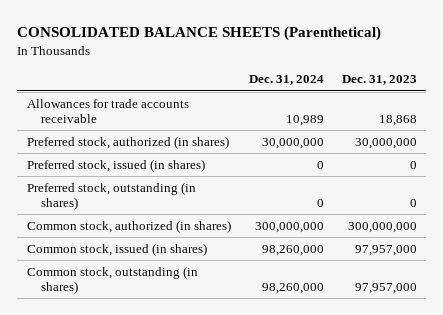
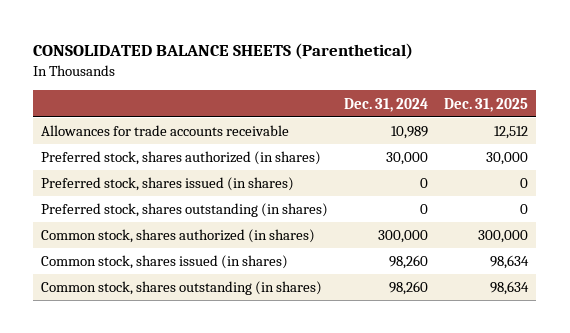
- | Dec. 31, 2024 | Dec. 31, 2023
+ | Dec. 31, 2024 | Dec. 31, 2025
- Preferred stock, authorized (in shares) | 30,000,000 | 30,000,000
- Preferred stock, issued (in shares) | 0 | 0
- Preferred stock, outstanding (in shares) | 0 | 0
- Common stock, authorized (in shares) | 300,000,000 | 300,000,000
- Common stock, issued (in shares) | 98,260,000 | 97,957,000
- Common stock, outstanding (in shares) | 98,260,000 | 97,957,000
+ Preferred stock, shares authorized (in shares) | 30,000 | 30,000
+ Preferred stock, shares issued (in shares) | 0 | 0
+ Preferred stock, shares outstanding (in shares) | 0 | 0
+ Common stock, shares authorized (in shares) | 300,000 | 300,000
+ Common stock, shares issued (in shares) | 98,260 | 98,634
+ Common stock, shares outstanding (in shares) | 98,260 | 98,634

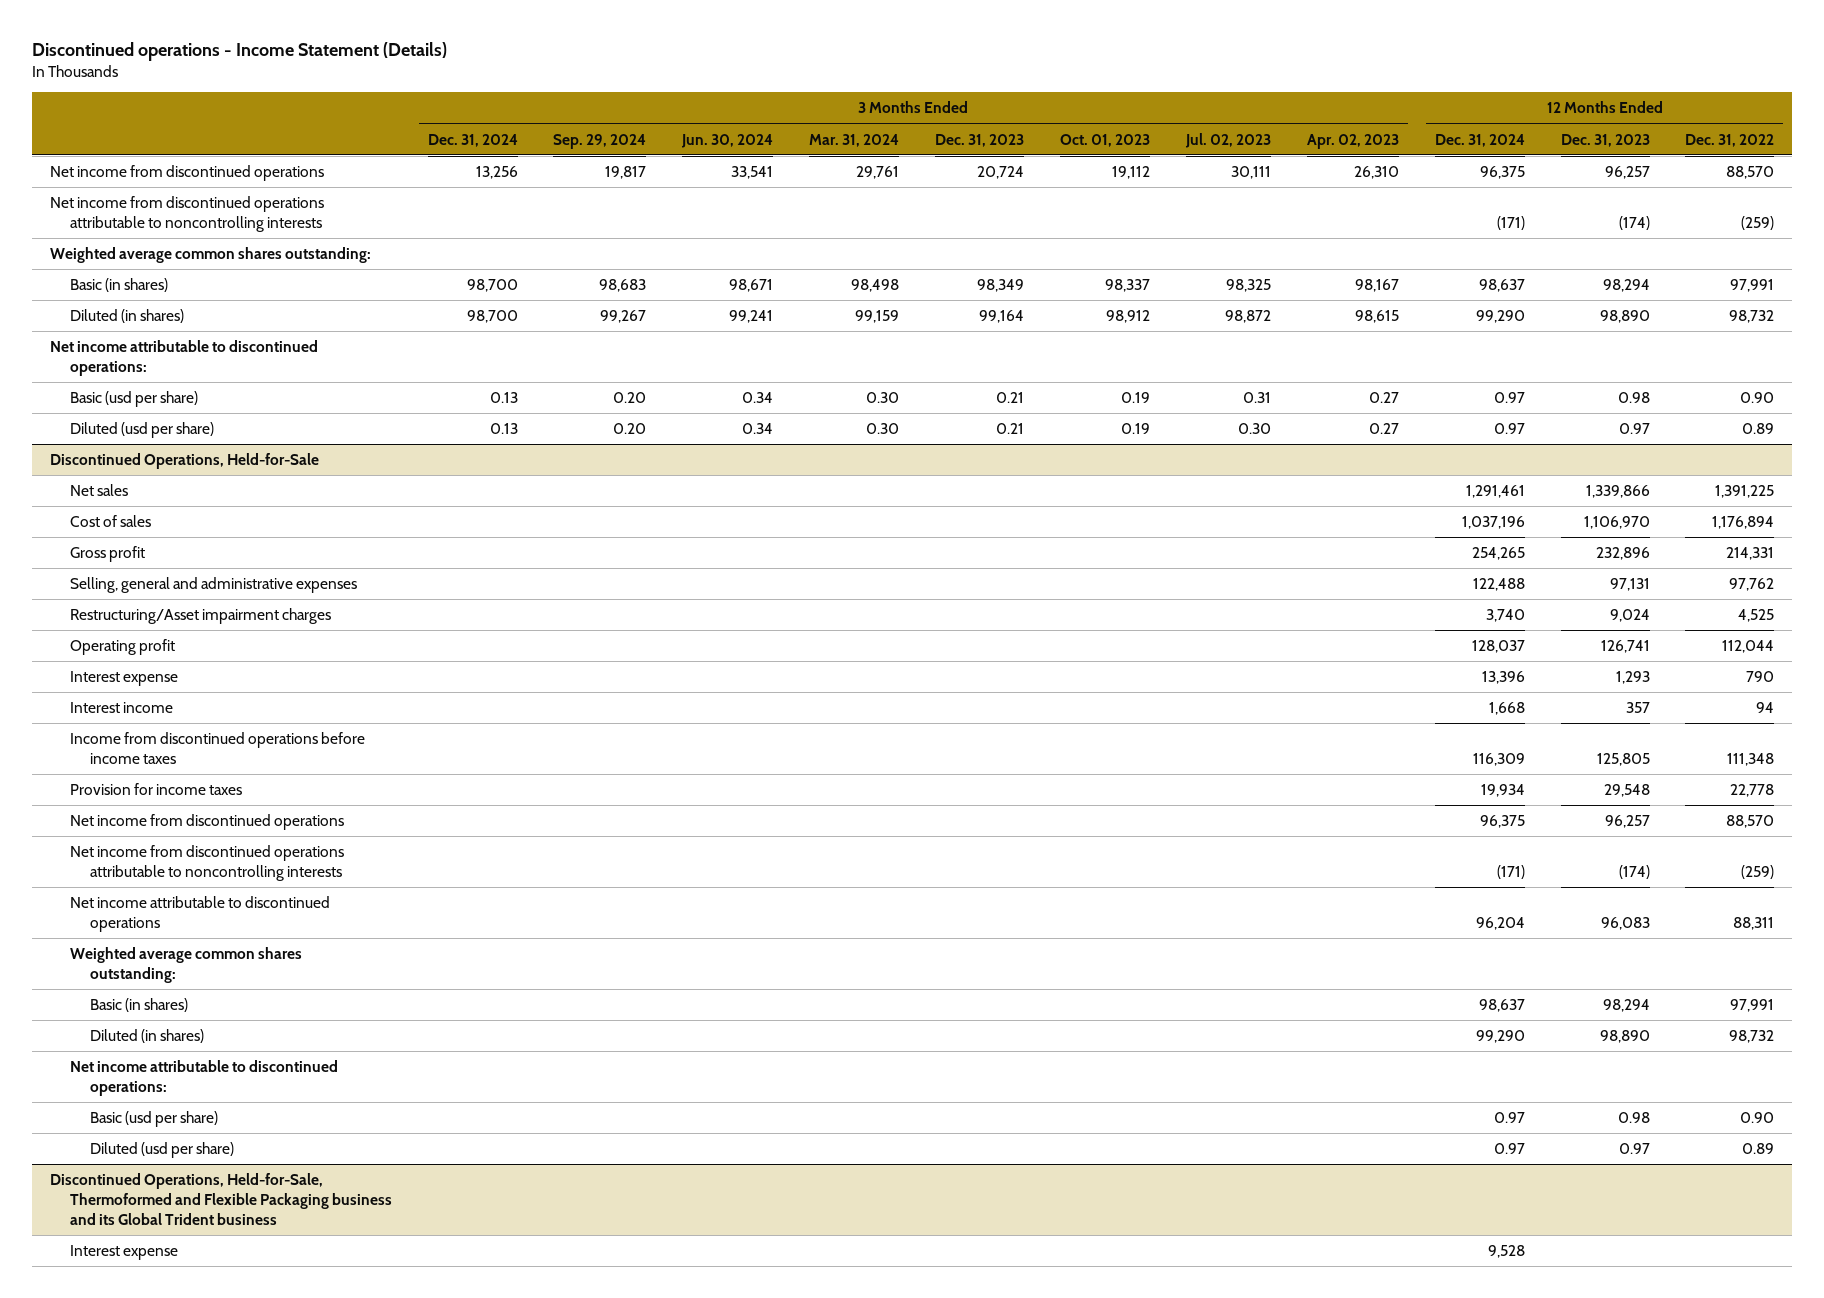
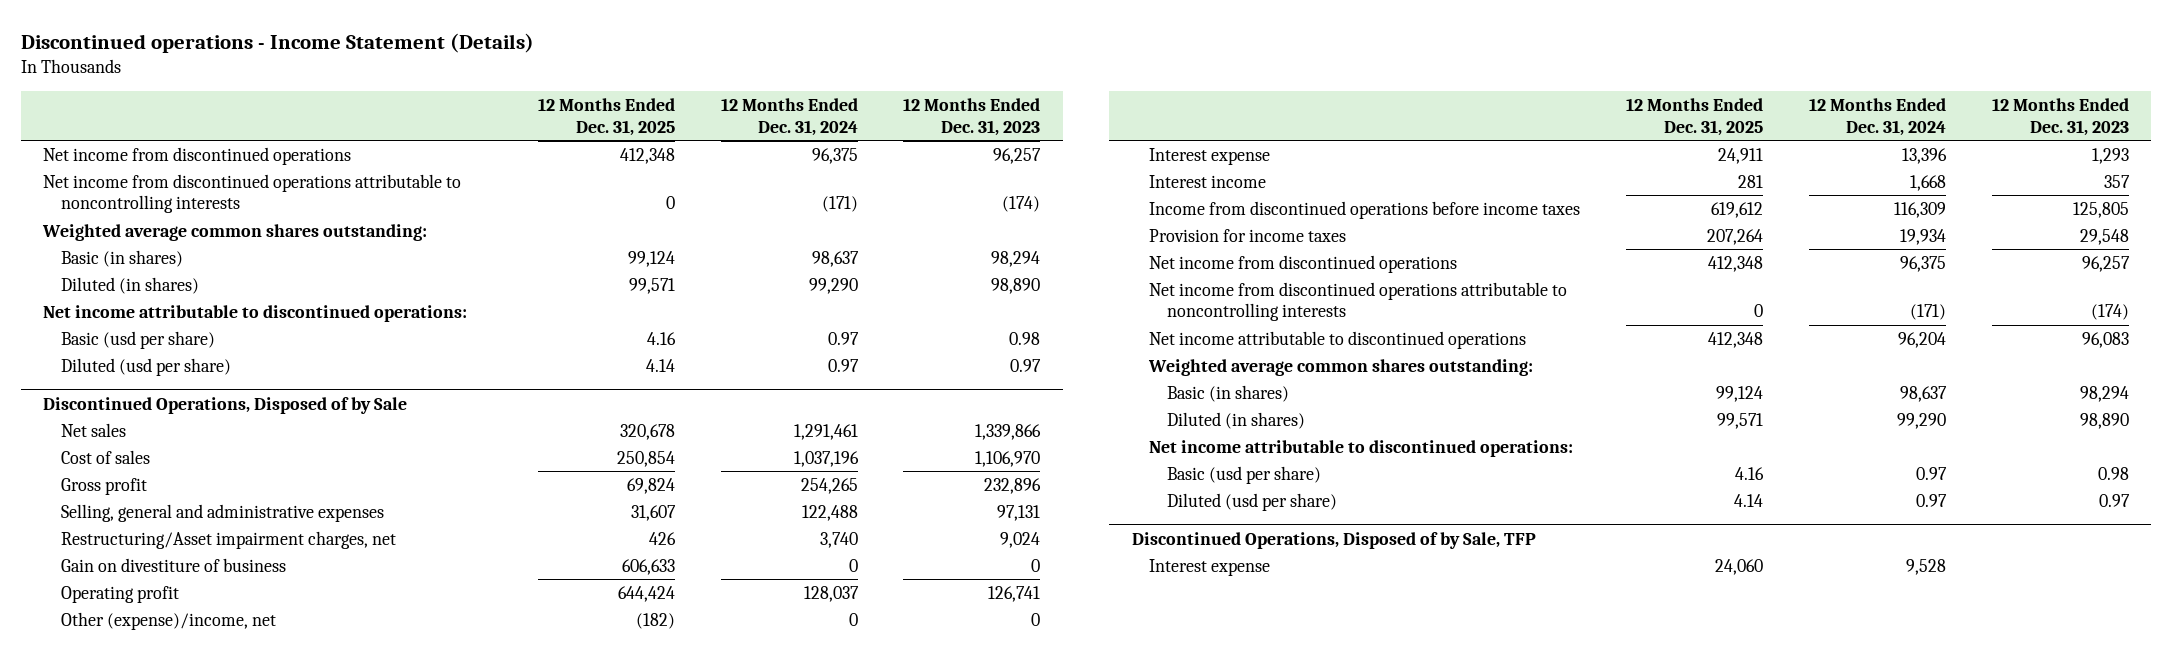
- | 3 Months Ended Dec. 31, 2024 | 3 Months Ended Sep. 29, 2024 | 3 Months Ended Jun. 30, 2024 | 3 Months Ended Mar. 31, 2024 | 3 Months Ended Dec. 31, 2023 | 3 Months Ended Oct. 01, 2023 | 3 Months Ended Jul. 02, 2023 | 3 Months Ended Apr. 02, 2023 | 12 Months Ended Dec. 31, 2024 | 12 Months Ended Dec. 31, 2023 | 12 Months Ended Dec. 31, 2022
+ | 12 Months Ended Dec. 31, 2025 | 12 Months Ended Dec. 31, 2024 | 12 Months Ended Dec. 31, 2023
- Discontinued Operations, Held-for-Sale
+ Discontinued Operations, Disposed of by Sale
- Restructuring/Asset impairment charges | | | | | | | | | 3,740 | 9,024 | 4,525
+ Restructuring/Asset impairment charges, net | 426 | 3,740 | 9,024
+ Gain on divestiture of business | 606,633 | 0 | 0
+ Other (expense)/income, net | (182) | 0 | 0
- Discontinued Operations, Held-for-Sale, Thermoformed and Flexible Packaging business and its Global Trident business
+ Discontinued Operations, Disposed of by Sale, TFP

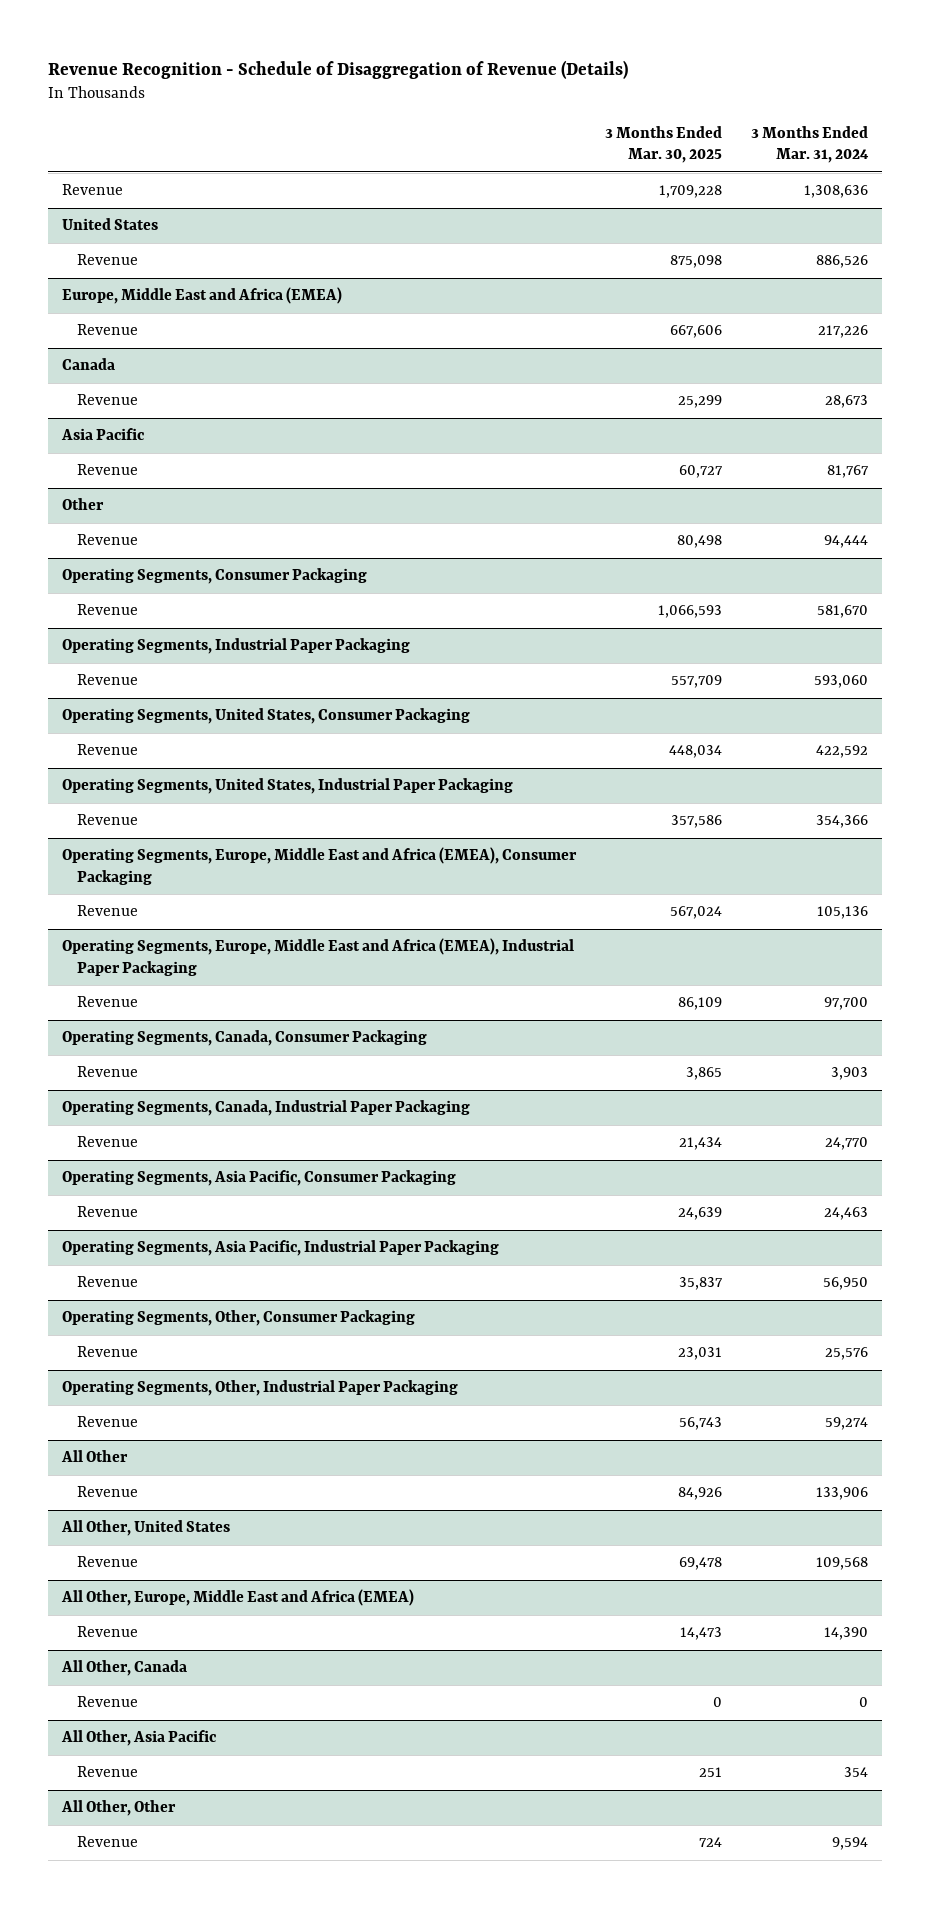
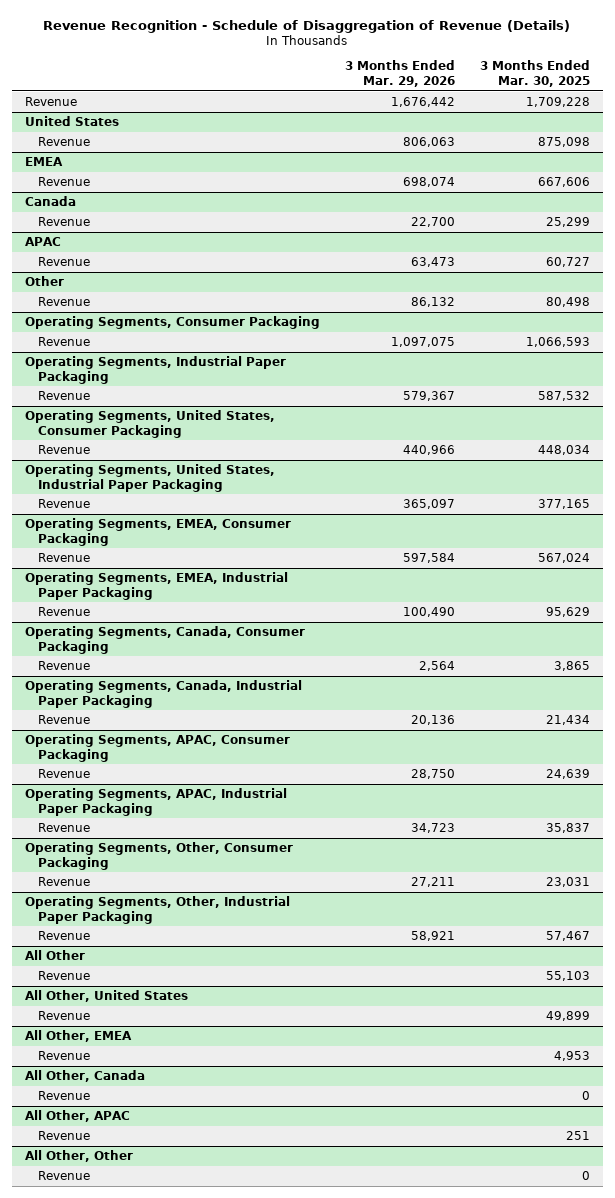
- | 3 Months Ended Mar. 30, 2025 | 3 Months Ended Mar. 31, 2024
+ | 3 Months Ended Mar. 29, 2026 | 3 Months Ended Mar. 30, 2025
- Europe, Middle East and Africa (EMEA)
+ EMEA
- Asia Pacific
+ APAC
@ Operating Segments, Industrial Paper Packaging
- Revenue | 557,709 | 593,060
+ Revenue | 579,367 | 587,532
@ Operating Segments, United States, Industrial Paper Packaging
- Revenue | 357,586 | 354,366
- Operating Segments, Europe, Middle East and Africa (EMEA), Consumer Packaging
@ Operating Segments, United States, Industrial Paper Packaging
+ Revenue | 365,097 | 377,165
+ Operating Segments, EMEA, Consumer Packaging
- Operating Segments, Europe, Middle East and Africa (EMEA), Industrial Paper Packaging
- Revenue | 86,109 | 97,700
+ Operating Segments, EMEA, Industrial Paper Packaging
+ Revenue | 100,490 | 95,629
- Operating Segments, Asia Pacific, Consumer Packaging
+ Operating Segments, APAC, Consumer Packaging
- Operating Segments, Asia Pacific, Industrial Paper Packaging
+ Operating Segments, APAC, Industrial Paper Packaging
@ Operating Segments, Other, Industrial Paper Packaging
- Revenue | 56,743 | 59,274
+ Revenue | 58,921 | 57,467
@ All Other
- Revenue | 84,926 | 133,906
+ Revenue | | 55,103
@ All Other, United States
- Revenue | 69,478 | 109,568
- All Other, Europe, Middle East and Africa (EMEA)
- Revenue | 14,473 | 14,390
@ All Other, United States
+ Revenue | | 49,899
+ All Other, EMEA
+ Revenue | | 4,953
- All Other, Asia Pacific
+ All Other, APAC
@ All Other, Other
- Revenue | 724 | 9,594
+ Revenue | | 0

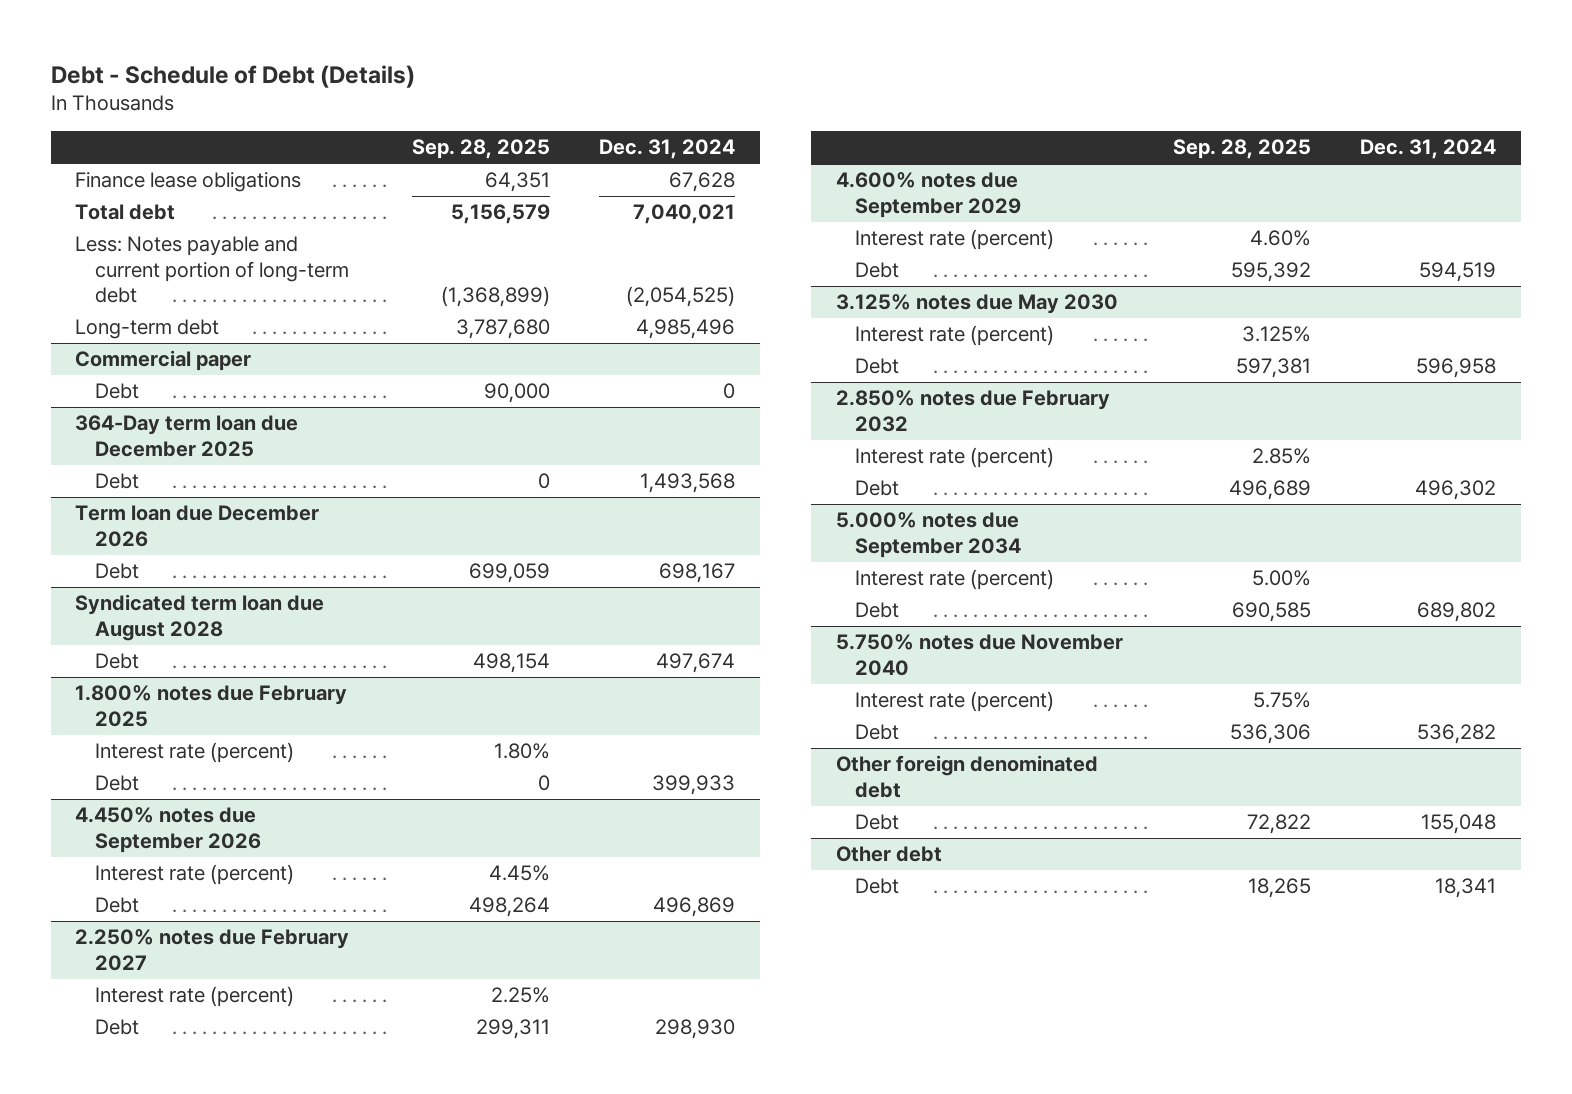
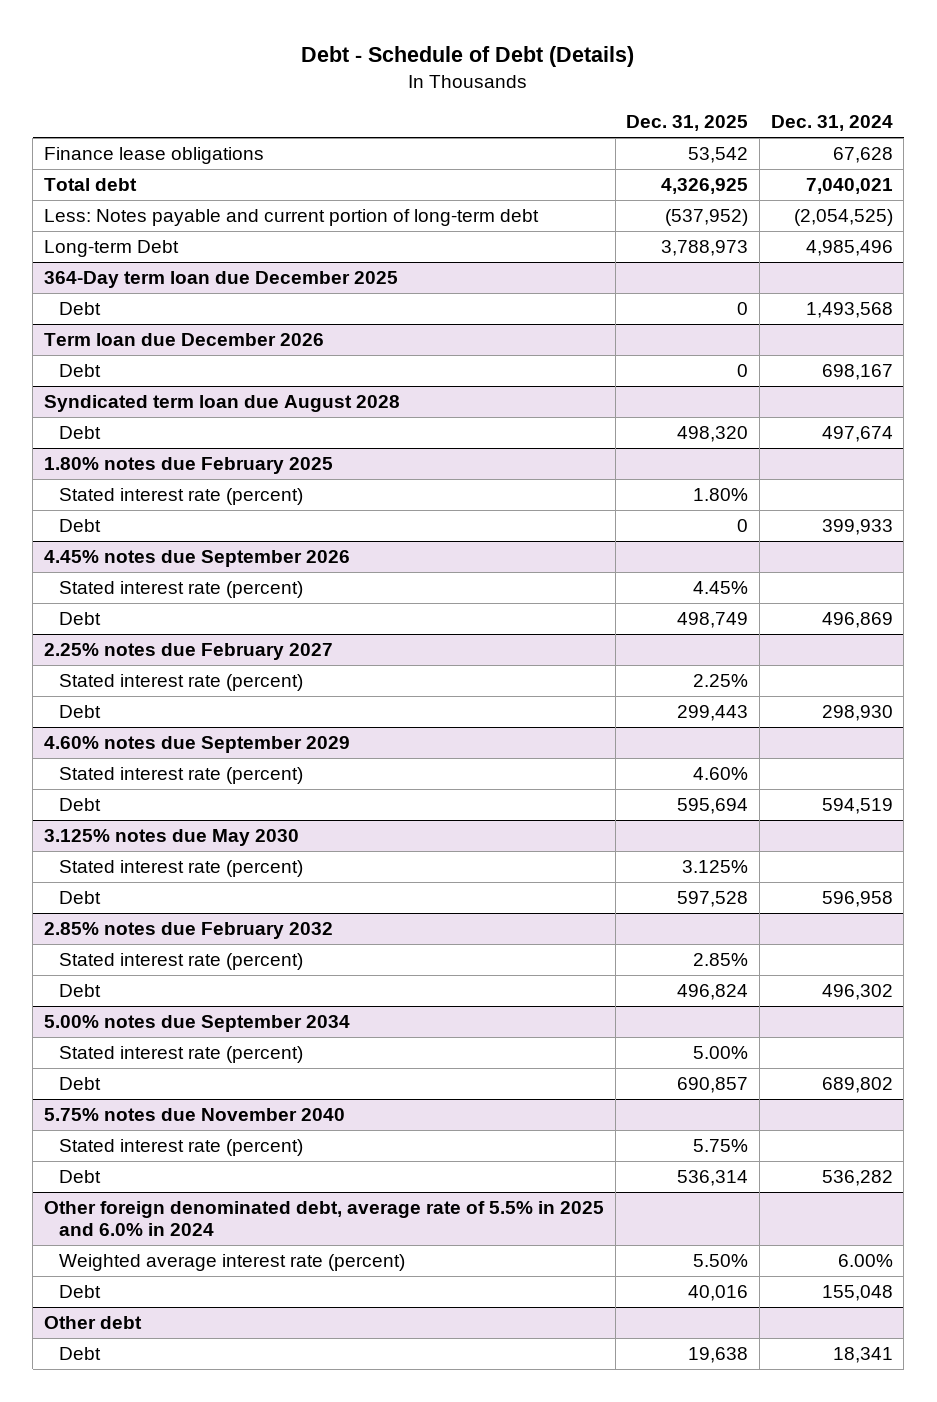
- | Sep. 28, 2025 | Dec. 31, 2024
+ | Dec. 31, 2025 | Dec. 31, 2024
- Long-term debt | 3,787,680 | 4,985,496
- Commercial paper
- Debt | 90,000 | 0
+ Long-term Debt | 3,788,973 | 4,985,496
- 1.800% notes due February 2025
- Interest rate (percent) | 1.80% |
+ 1.80% notes due February 2025
+ Stated interest rate (percent) | 1.80% |
- 4.450% notes due September 2026
- Interest rate (percent) | 4.45% |
+ 4.45% notes due September 2026
+ Stated interest rate (percent) | 4.45% |
- 2.250% notes due February 2027
- Interest rate (percent) | 2.25% |
+ 2.25% notes due February 2027
+ Stated interest rate (percent) | 2.25% |
- 4.600% notes due September 2029
- Interest rate (percent) | 4.60% |
+ 4.60% notes due September 2029
+ Stated interest rate (percent) | 4.60% |
@ 3.125% notes due May 2030
- Interest rate (percent) | 3.125% |
+ Stated interest rate (percent) | 3.125% |
- 2.850% notes due February 2032
- Interest rate (percent) | 2.85% |
+ 2.85% notes due February 2032
+ Stated interest rate (percent) | 2.85% |
- 5.000% notes due September 2034
- Interest rate (percent) | 5.00% |
+ 5.00% notes due September 2034
+ Stated interest rate (percent) | 5.00% |
- 5.750% notes due November 2040
- Interest rate (percent) | 5.75% |
+ 5.75% notes due November 2040
+ Stated interest rate (percent) | 5.75% |
- Other foreign denominated debt
+ Other foreign denominated debt, average rate of 5.5% in 2025 and 6.0% in 2024
+ Weighted average interest rate (percent) | 5.50% | 6.00%

